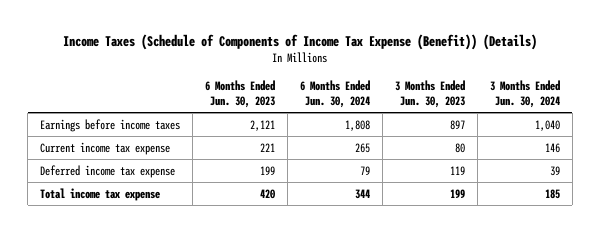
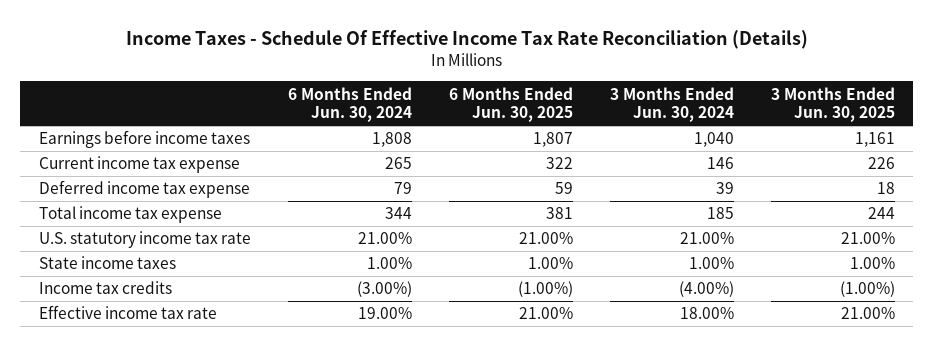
- Income Taxes (Schedule of Components of Income Tax Expense (Benefit)) (Details)
+ Income Taxes - Schedule Of Effective Income Tax Rate Reconciliation (Details)
- | 6 Months Ended Jun. 30, 2023 | 6 Months Ended Jun. 30, 2024 | 3 Months Ended Jun. 30, 2023 | 3 Months Ended Jun. 30, 2024
+ | 6 Months Ended Jun. 30, 2024 | 6 Months Ended Jun. 30, 2025 | 3 Months Ended Jun. 30, 2024 | 3 Months Ended Jun. 30, 2025
+ U.S. statutory income tax rate | 21.00% | 21.00% | 21.00% | 21.00%
+ State income taxes | 1.00% | 1.00% | 1.00% | 1.00%
+ Income tax credits | (3.00%) | (1.00%) | (4.00%) | (1.00%)
+ Effective income tax rate | 19.00% | 21.00% | 18.00% | 21.00%

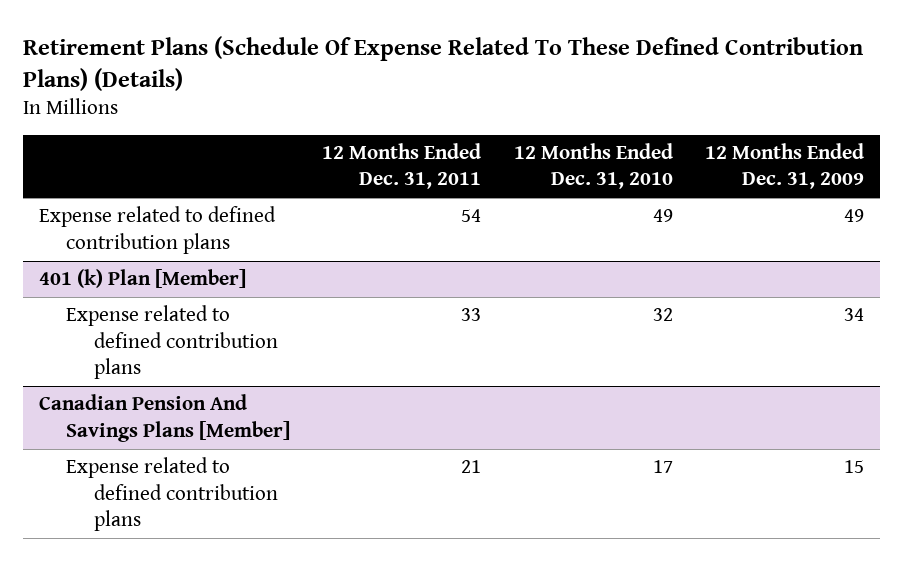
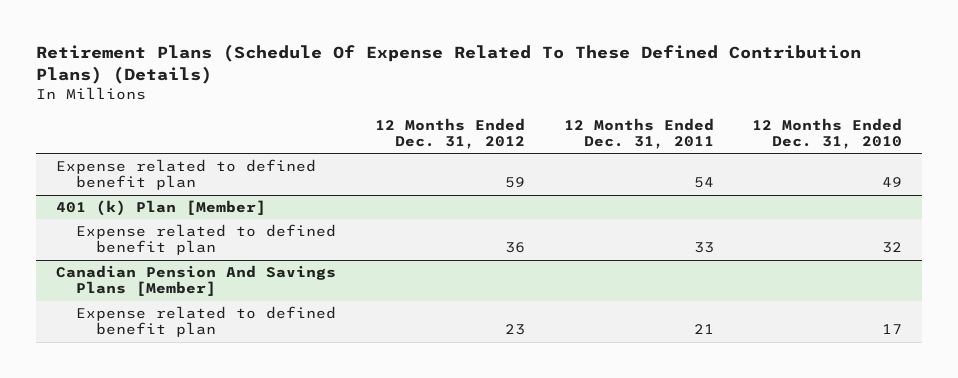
- | 12 Months Ended Dec. 31, 2011 | 12 Months Ended Dec. 31, 2010 | 12 Months Ended Dec. 31, 2009
+ | 12 Months Ended Dec. 31, 2012 | 12 Months Ended Dec. 31, 2011 | 12 Months Ended Dec. 31, 2010
- Expense related to defined contribution plans | 54 | 49 | 49
+ Expense related to defined benefit plan | 59 | 54 | 49
@ 401 (k) Plan [Member]
- Expense related to defined contribution plans | 33 | 32 | 34
+ Expense related to defined benefit plan | 36 | 33 | 32
@ Canadian Pension And Savings Plans [Member]
- Expense related to defined contribution plans | 21 | 17 | 15
+ Expense related to defined benefit plan | 23 | 21 | 17

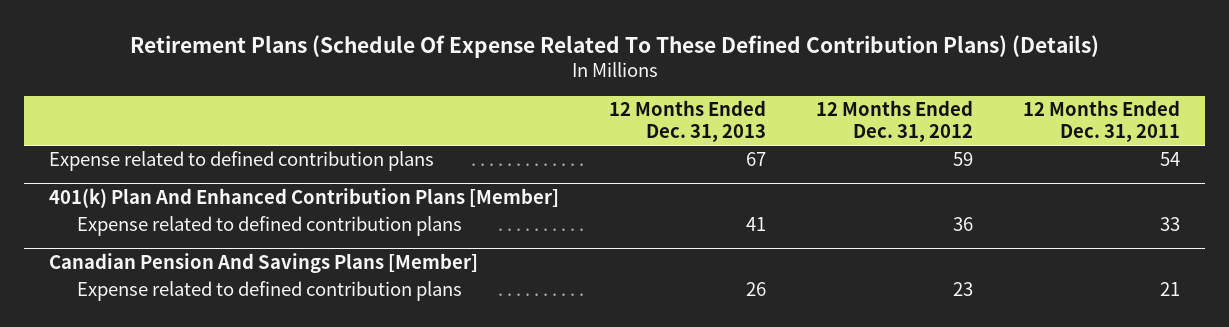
- | 12 Months Ended Dec. 31, 2012 | 12 Months Ended Dec. 31, 2011 | 12 Months Ended Dec. 31, 2010
+ | 12 Months Ended Dec. 31, 2013 | 12 Months Ended Dec. 31, 2012 | 12 Months Ended Dec. 31, 2011
- Expense related to defined benefit plan | 59 | 54 | 49
- 401 (k) Plan [Member]
- Expense related to defined benefit plan | 36 | 33 | 32
+ Expense related to defined contribution plans | 67 | 59 | 54
+ 401(k) Plan And Enhanced Contribution Plans [Member]
+ Expense related to defined contribution plans | 41 | 36 | 33
@ Canadian Pension And Savings Plans [Member]
- Expense related to defined benefit plan | 23 | 21 | 17
+ Expense related to defined contribution plans | 26 | 23 | 21

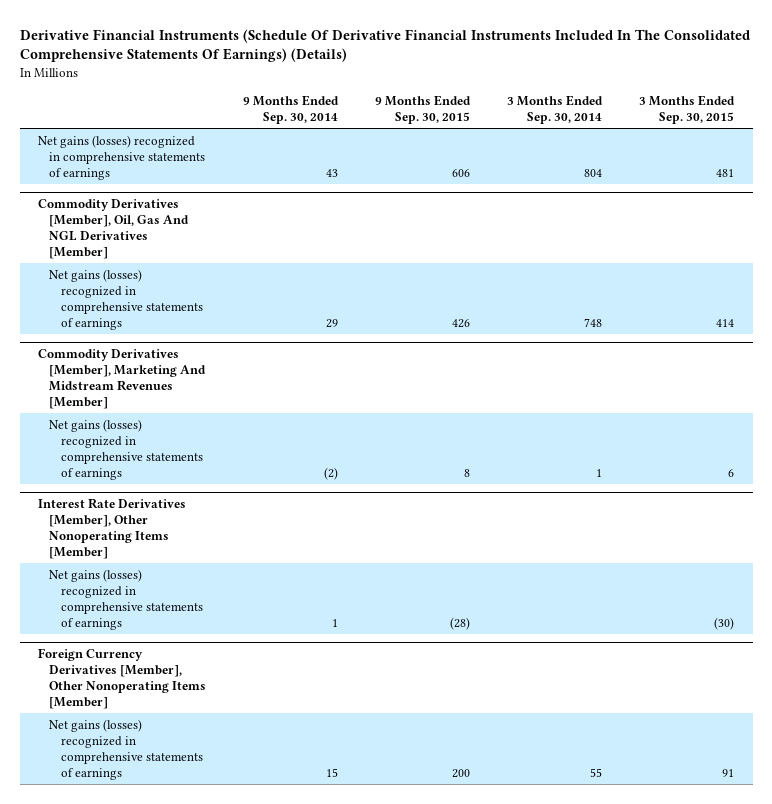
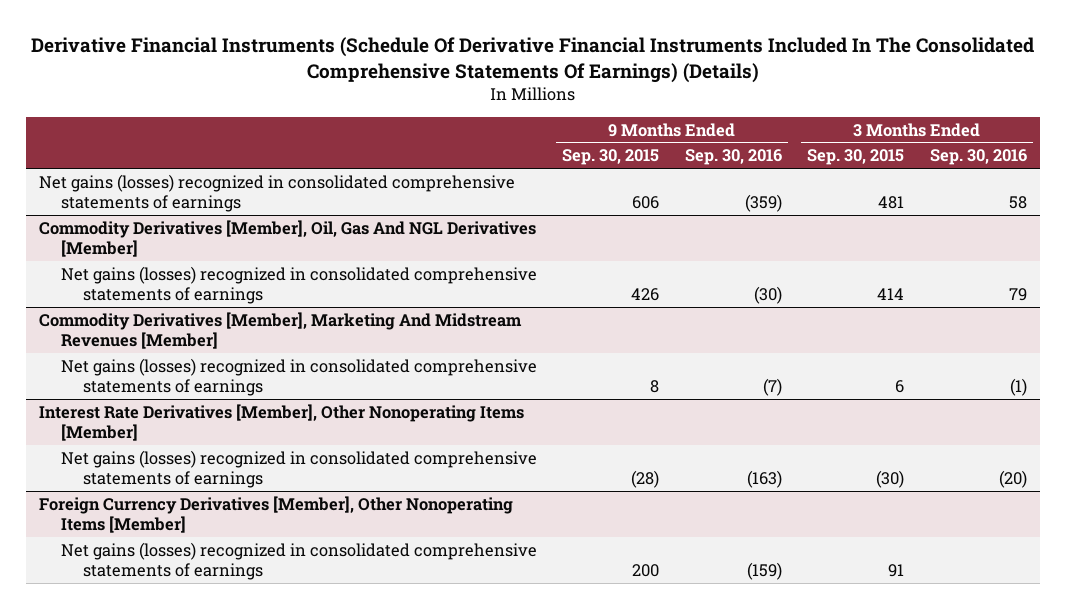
- | 9 Months Ended Sep. 30, 2014 | 9 Months Ended Sep. 30, 2015 | 3 Months Ended Sep. 30, 2014 | 3 Months Ended Sep. 30, 2015
+ | 9 Months Ended Sep. 30, 2015 | 9 Months Ended Sep. 30, 2016 | 3 Months Ended Sep. 30, 2015 | 3 Months Ended Sep. 30, 2016
- Net gains (losses) recognized in comprehensive statements of earnings | 43 | 606 | 804 | 481
+ Net gains (losses) recognized in consolidated comprehensive statements of earnings | 606 | (359) | 481 | 58
@ Commodity Derivatives [Member], Oil, Gas And NGL Derivatives [Member]
- Net gains (losses) recognized in comprehensive statements of earnings | 29 | 426 | 748 | 414
+ Net gains (losses) recognized in consolidated comprehensive statements of earnings | 426 | (30) | 414 | 79
@ Commodity Derivatives [Member], Marketing And Midstream Revenues [Member]
- Net gains (losses) recognized in comprehensive statements of earnings | (2) | 8 | 1 | 6
+ Net gains (losses) recognized in consolidated comprehensive statements of earnings | 8 | (7) | 6 | (1)
@ Interest Rate Derivatives [Member], Other Nonoperating Items [Member]
- Net gains (losses) recognized in comprehensive statements of earnings | 1 | (28) | | (30)
+ Net gains (losses) recognized in consolidated comprehensive statements of earnings | (28) | (163) | (30) | (20)
@ Foreign Currency Derivatives [Member], Other Nonoperating Items [Member]
- Net gains (losses) recognized in comprehensive statements of earnings | 15 | 200 | 55 | 91
+ Net gains (losses) recognized in consolidated comprehensive statements of earnings | 200 | (159) | 91 |

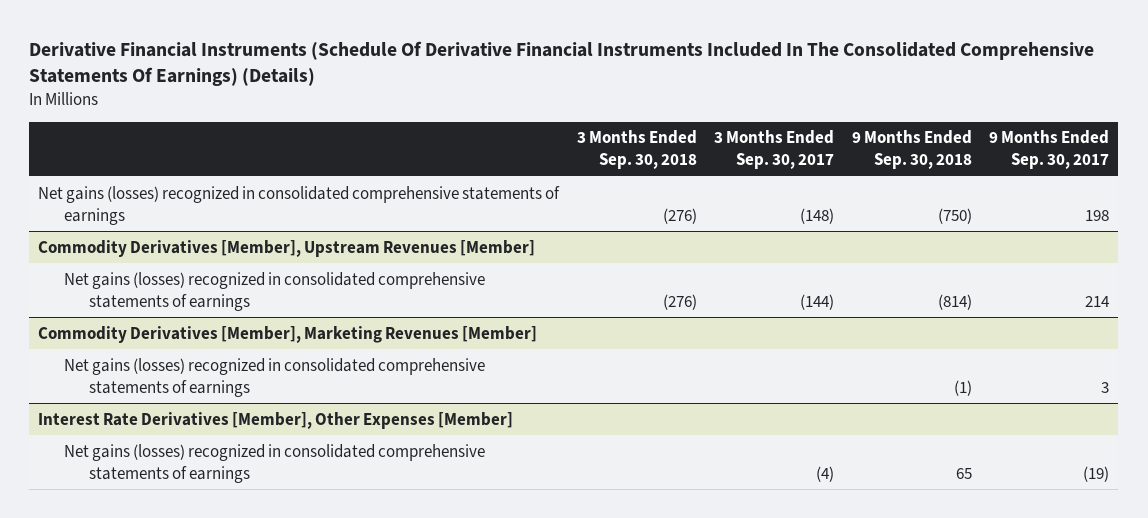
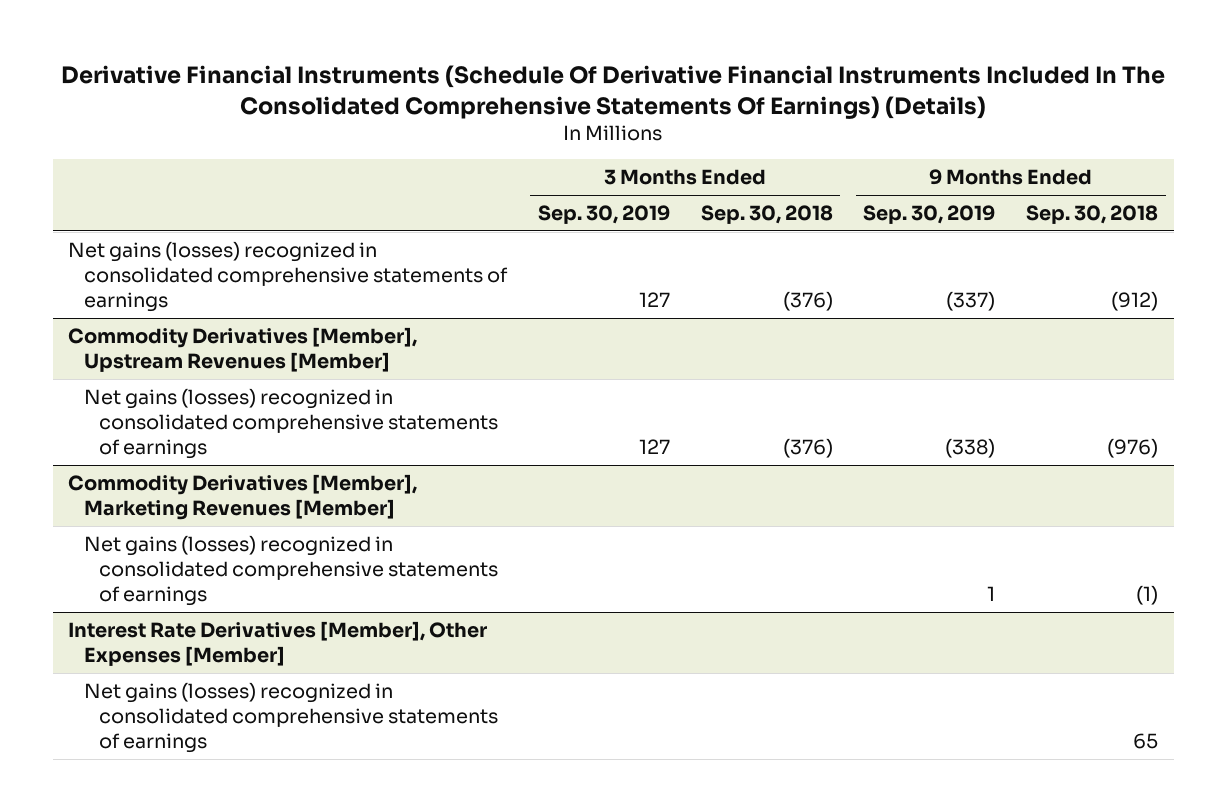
- | 3 Months Ended Sep. 30, 2018 | 3 Months Ended Sep. 30, 2017 | 9 Months Ended Sep. 30, 2018 | 9 Months Ended Sep. 30, 2017
+ | 3 Months Ended Sep. 30, 2019 | 3 Months Ended Sep. 30, 2018 | 9 Months Ended Sep. 30, 2019 | 9 Months Ended Sep. 30, 2018
- Net gains (losses) recognized in consolidated comprehensive statements of earnings | (276) | (148) | (750) | 198
+ Net gains (losses) recognized in consolidated comprehensive statements of earnings | 127 | (376) | (337) | (912)
@ Commodity Derivatives [Member], Upstream Revenues [Member]
- Net gains (losses) recognized in consolidated comprehensive statements of earnings | (276) | (144) | (814) | 214
+ Net gains (losses) recognized in consolidated comprehensive statements of earnings | 127 | (376) | (338) | (976)

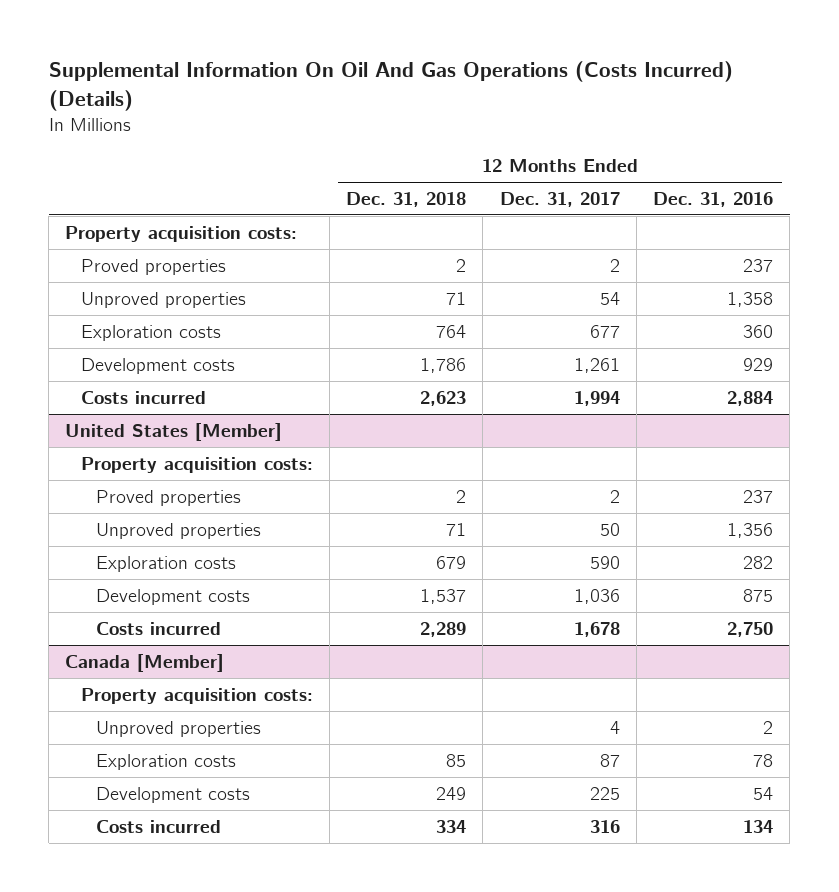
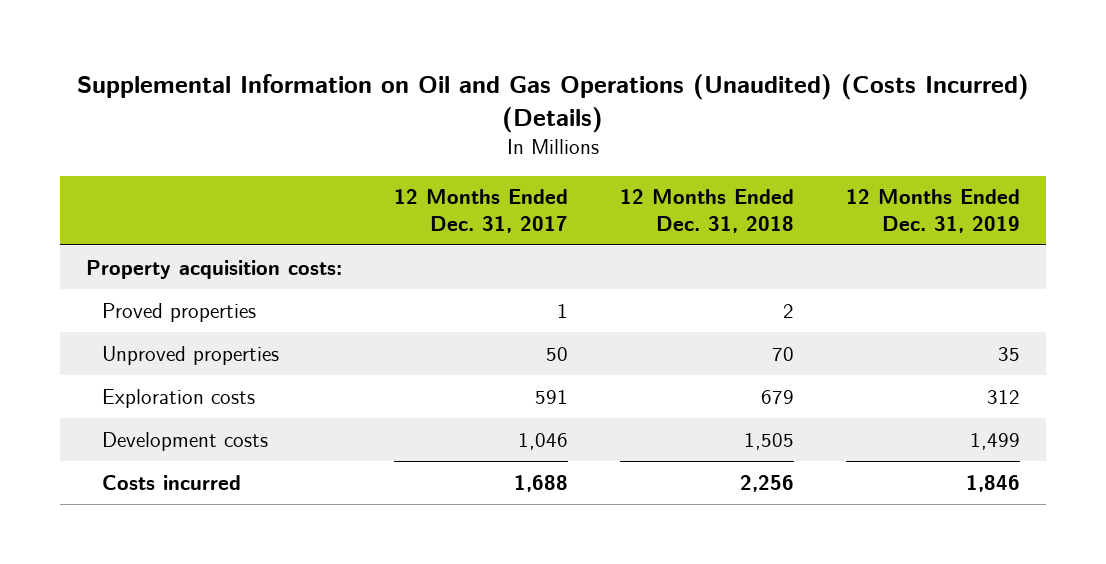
- Supplemental Information On Oil And Gas Operations (Costs Incurred) (Details)
+ Supplemental Information on Oil and Gas Operations (Unaudited) (Costs Incurred) (Details)
- | 12 Months Ended Dec. 31, 2018 | 12 Months Ended Dec. 31, 2017 | 12 Months Ended Dec. 31, 2016
+ | 12 Months Ended Dec. 31, 2017 | 12 Months Ended Dec. 31, 2018 | 12 Months Ended Dec. 31, 2019
- Proved properties | 2 | 2 | 237
- Unproved properties | 71 | 54 | 1,358
- Exploration costs | 764 | 677 | 360
- Development costs | 1,786 | 1,261 | 929
- Costs incurred | 2,623 | 1,994 | 2,884
- United States [Member]
- Property acquisition costs:
- Proved properties | 2 | 2 | 237
- Unproved properties | 71 | 50 | 1,356
- Exploration costs | 679 | 590 | 282
- Development costs | 1,537 | 1,036 | 875
- Costs incurred | 2,289 | 1,678 | 2,750
- Canada [Member]
- Property acquisition costs:
- Unproved properties | | 4 | 2
- Exploration costs | 85 | 87 | 78
- Development costs | 249 | 225 | 54
- Costs incurred | 334 | 316 | 134
+ Proved properties | 1 | 2 |
+ Unproved properties | 50 | 70 | 35
+ Exploration costs | 591 | 679 | 312
+ Development costs | 1,046 | 1,505 | 1,499
+ Costs incurred | 1,688 | 2,256 | 1,846

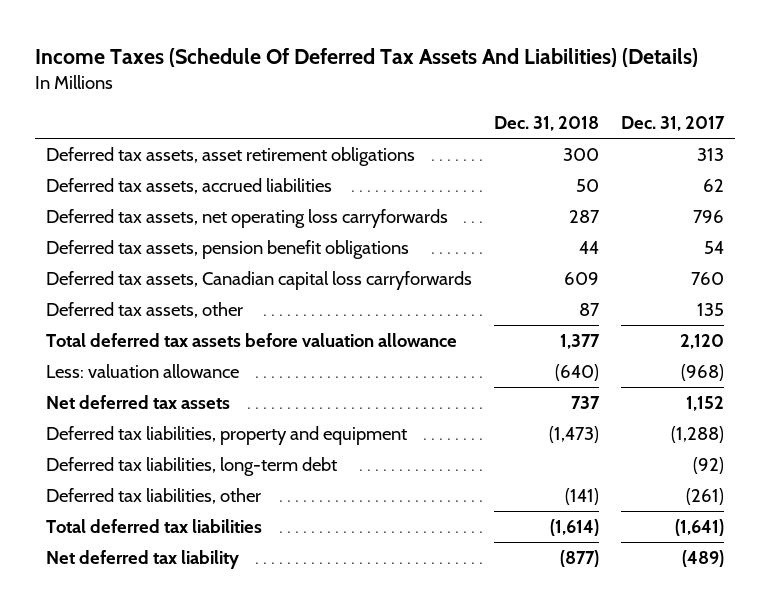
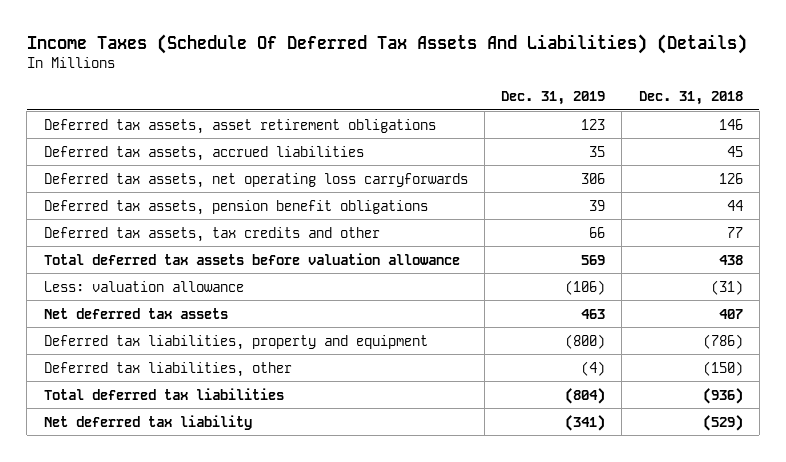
- | Dec. 31, 2018 | Dec. 31, 2017
+ | Dec. 31, 2019 | Dec. 31, 2018
- Deferred tax assets, asset retirement obligations | 300 | 313
- Deferred tax assets, accrued liabilities | 50 | 62
- Deferred tax assets, net operating loss carryforwards | 287 | 796
+ Deferred tax assets, asset retirement obligations | 123 | 146
+ Deferred tax assets, accrued liabilities | 35 | 45
+ Deferred tax assets, net operating loss carryforwards | 306 | 126
- Deferred tax assets, Canadian capital loss carryforwards | 609 | 760
- Deferred tax assets, other | 87 | 135
- Total deferred tax assets before valuation allowance | 1,377 | 2,120
- Less: valuation allowance | (640) | (968)
- Net deferred tax assets | 737 | 1,152
- Deferred tax liabilities, property and equipment | (1,473) | (1,288)
- Deferred tax liabilities, long-term debt | | (92)
- Deferred tax liabilities, other | (141) | (261)
- Total deferred tax liabilities | (1,614) | (1,641)
- Net deferred tax liability | (877) | (489)
+ Deferred tax assets, tax credits and other | 66 | 77
+ Total deferred tax assets before valuation allowance | 569 | 438
+ Less: valuation allowance | (106) | (31)
+ Net deferred tax assets | 463 | 407
+ Deferred tax liabilities, property and equipment | (800) | (786)
+ Deferred tax liabilities, other | (4) | (150)
+ Total deferred tax liabilities | (804) | (936)
+ Net deferred tax liability | (341) | (529)

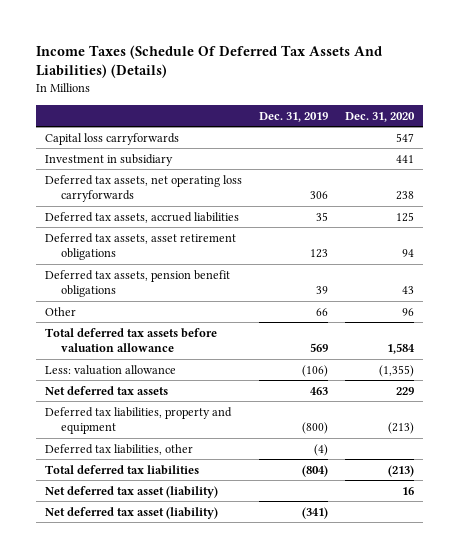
- | Dec. 31, 2019 | Dec. 31, 2018
+ | Dec. 31, 2019 | Dec. 31, 2020
+ Capital loss carryforwards | | 547
+ Investment in subsidiary | | 441
moved down: Deferred tax assets, accrued liabilities | 35 | 125
moved down: Deferred tax assets, asset retirement obligations | 123 | 94
- Deferred tax assets, tax credits and other | 66 | 77
+ Other | 66 | 96
- Net deferred tax liability | (341) | (529)
+ Net deferred tax asset (liability) | | 16
+ Net deferred tax asset (liability) | (341) |

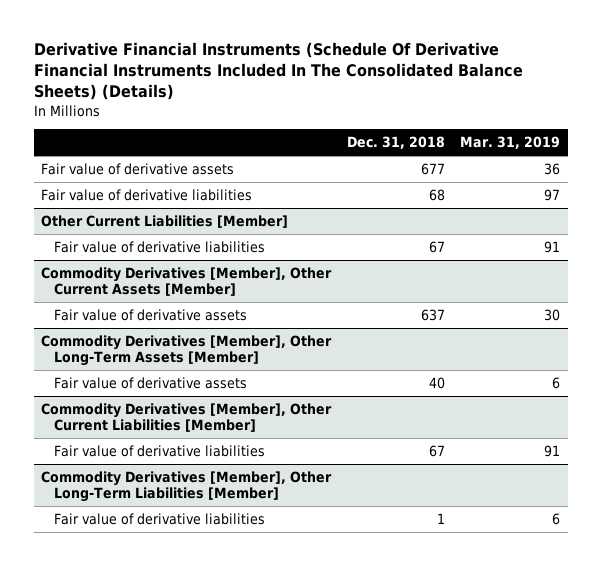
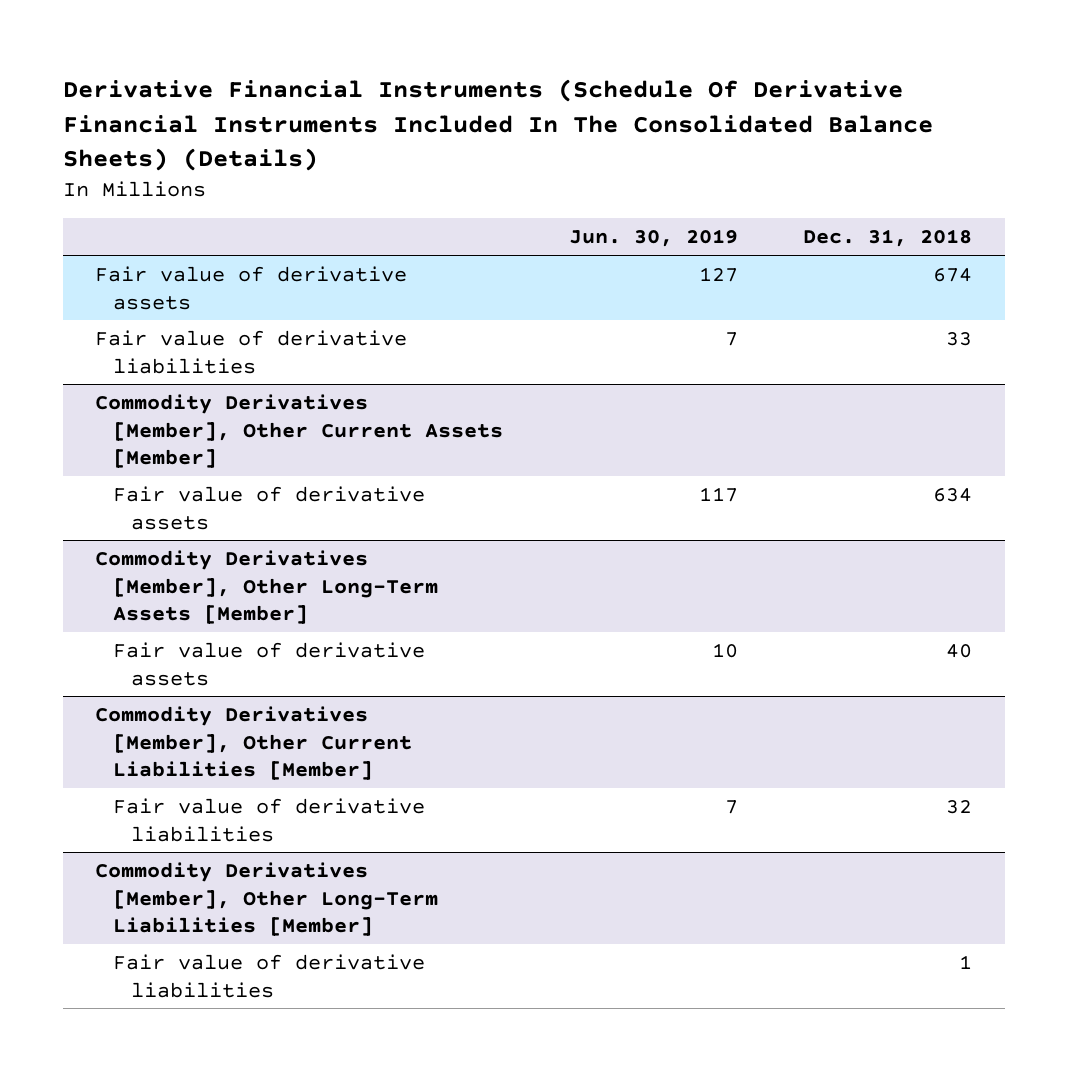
- | Dec. 31, 2018 | Mar. 31, 2019
+ | Jun. 30, 2019 | Dec. 31, 2018
- Fair value of derivative assets | 677 | 36
- Fair value of derivative liabilities | 68 | 97
- Other Current Liabilities [Member]
- Fair value of derivative liabilities | 67 | 91
+ Fair value of derivative assets | 127 | 674
+ Fair value of derivative liabilities | 7 | 33
@ Commodity Derivatives [Member], Other Current Assets [Member]
- Fair value of derivative assets | 637 | 30
+ Fair value of derivative assets | 117 | 634
@ Commodity Derivatives [Member], Other Current Liabilities [Member]
- Fair value of derivative liabilities | 67 | 91
+ Fair value of derivative liabilities | 7 | 32

